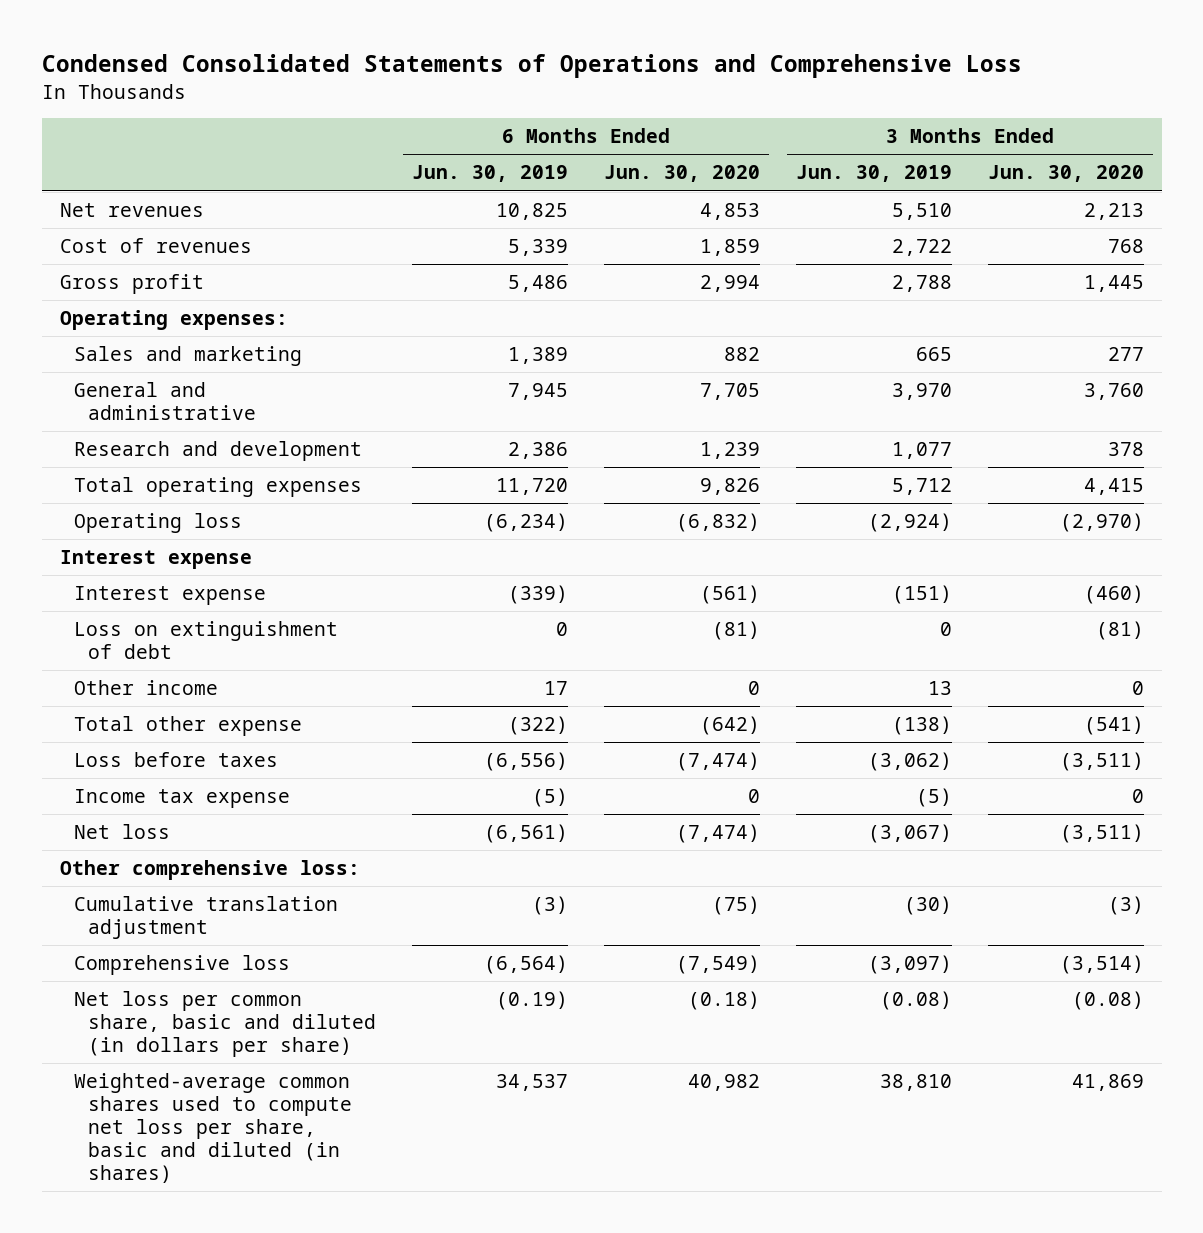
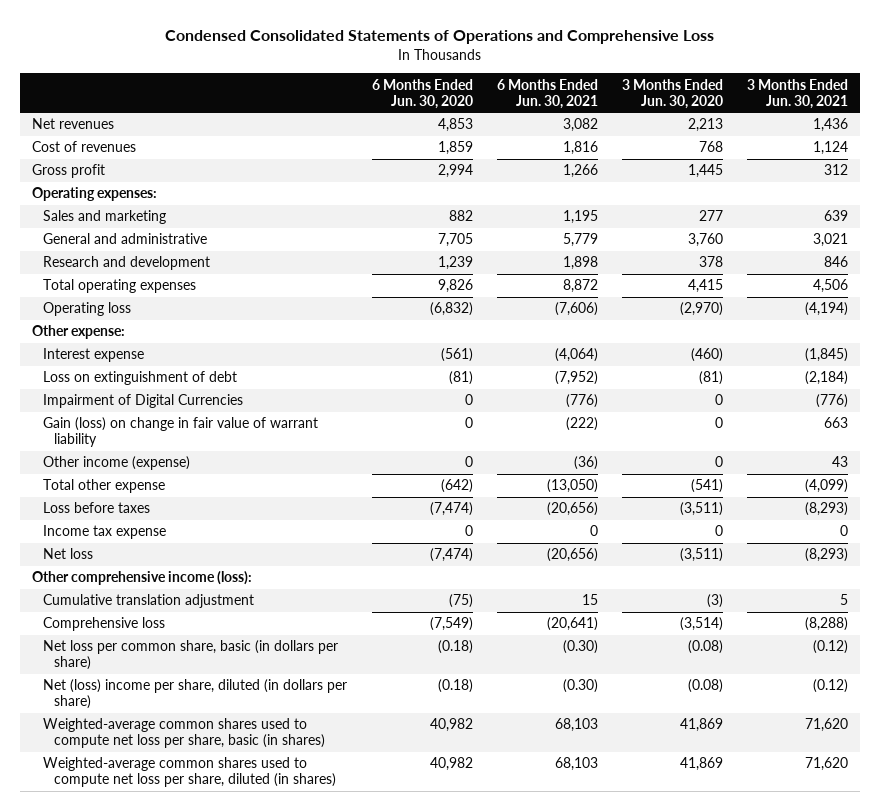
- | 6 Months Ended Jun. 30, 2019 | 6 Months Ended Jun. 30, 2020 | 3 Months Ended Jun. 30, 2019 | 3 Months Ended Jun. 30, 2020
+ | 6 Months Ended Jun. 30, 2020 | 6 Months Ended Jun. 30, 2021 | 3 Months Ended Jun. 30, 2020 | 3 Months Ended Jun. 30, 2021
- Interest expense
+ Other expense:
- Other income | 17 | 0 | 13 | 0
+ Impairment of Digital Currencies | 0 | (776) | 0 | (776)
+ Gain (loss) on change in fair value of warrant liability | 0 | (222) | 0 | 663
+ Other income (expense) | 0 | (36) | 0 | 43
- Other comprehensive loss:
+ Other comprehensive income (loss):
- Net loss per common share, basic and diluted (in dollars per share) | (0.19) | (0.18) | (0.08) | (0.08)
- Weighted-average common shares used to compute net loss per share, basic and diluted (in shares) | 34,537 | 40,982 | 38,810 | 41,869
+ Net loss per common share, basic (in dollars per share) | (0.18) | (0.30) | (0.08) | (0.12)
+ Net (loss) income per share, diluted (in dollars per share) | (0.18) | (0.30) | (0.08) | (0.12)
+ Weighted-average common shares used to compute net loss per share, basic (in shares) | 40,982 | 68,103 | 41,869 | 71,620
+ Weighted-average common shares used to compute net loss per share, diluted (in shares) | 40,982 | 68,103 | 41,869 | 71,620

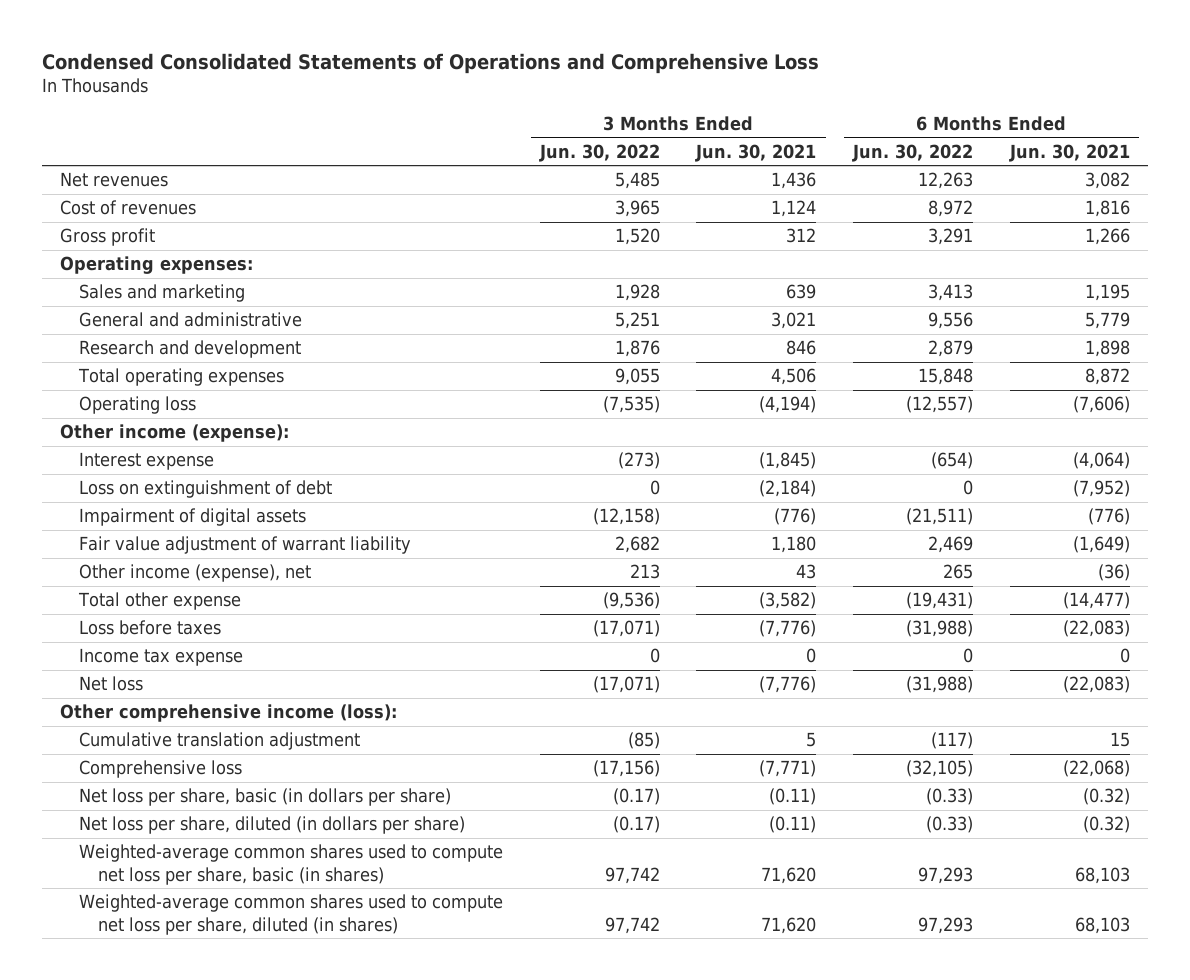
- | 6 Months Ended Jun. 30, 2020 | 6 Months Ended Jun. 30, 2021 | 3 Months Ended Jun. 30, 2020 | 3 Months Ended Jun. 30, 2021
+ | 3 Months Ended Jun. 30, 2022 | 3 Months Ended Jun. 30, 2021 | 6 Months Ended Jun. 30, 2022 | 6 Months Ended Jun. 30, 2021
- Other expense:
+ Other income (expense):
- Impairment of Digital Currencies | 0 | (776) | 0 | (776)
- Gain (loss) on change in fair value of warrant liability | 0 | (222) | 0 | 663
- Other income (expense) | 0 | (36) | 0 | 43
- Total other expense | (642) | (13,050) | (541) | (4,099)
- Loss before taxes | (7,474) | (20,656) | (3,511) | (8,293)
+ Impairment of digital assets | (12,158) | (776) | (21,511) | (776)
+ Fair value adjustment of warrant liability | 2,682 | 1,180 | 2,469 | (1,649)
+ Other income (expense), net | 213 | 43 | 265 | (36)
+ Total other expense | (9,536) | (3,582) | (19,431) | (14,477)
+ Loss before taxes | (17,071) | (7,776) | (31,988) | (22,083)
- Net loss | (7,474) | (20,656) | (3,511) | (8,293)
+ Net loss | (17,071) | (7,776) | (31,988) | (22,083)
- Comprehensive loss | (7,549) | (20,641) | (3,514) | (8,288)
- Net loss per common share, basic (in dollars per share) | (0.18) | (0.30) | (0.08) | (0.12)
- Net (loss) income per share, diluted (in dollars per share) | (0.18) | (0.30) | (0.08) | (0.12)
+ Comprehensive loss | (17,156) | (7,771) | (32,105) | (22,068)
+ Net loss per share, basic (in dollars per share) | (0.17) | (0.11) | (0.33) | (0.32)
+ Net loss per share, diluted (in dollars per share) | (0.17) | (0.11) | (0.33) | (0.32)

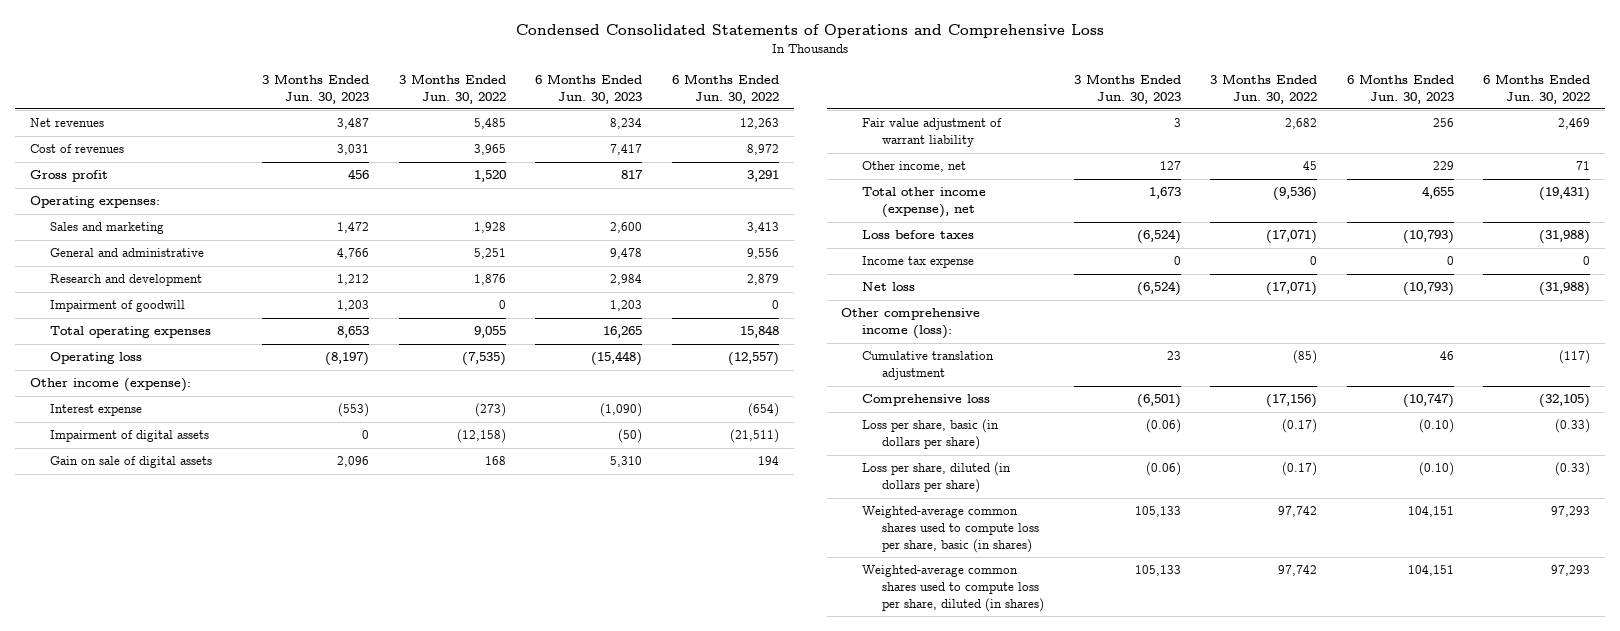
- | 3 Months Ended Jun. 30, 2022 | 3 Months Ended Jun. 30, 2021 | 6 Months Ended Jun. 30, 2022 | 6 Months Ended Jun. 30, 2021
+ | 3 Months Ended Jun. 30, 2023 | 3 Months Ended Jun. 30, 2022 | 6 Months Ended Jun. 30, 2023 | 6 Months Ended Jun. 30, 2022
+ Impairment of goodwill | 1,203 | 0 | 1,203 | 0
- Loss on extinguishment of debt | 0 | (2,184) | 0 | (7,952)
+ Gain on sale of digital assets | 2,096 | 168 | 5,310 | 194
- Other income (expense), net | 213 | 43 | 265 | (36)
- Total other expense | (9,536) | (3,582) | (19,431) | (14,477)
+ Other income, net | 127 | 45 | 229 | 71
+ Total other income (expense), net | 1,673 | (9,536) | 4,655 | (19,431)
- Net loss per share, basic (in dollars per share) | (0.17) | (0.11) | (0.33) | (0.32)
- Net loss per share, diluted (in dollars per share) | (0.17) | (0.11) | (0.33) | (0.32)
- Weighted-average common shares used to compute net loss per share, basic (in shares) | 97,742 | 71,620 | 97,293 | 68,103
- Weighted-average common shares used to compute net loss per share, diluted (in shares) | 97,742 | 71,620 | 97,293 | 68,103
+ Loss per share, basic (in dollars per share) | (0.06) | (0.17) | (0.10) | (0.33)
+ Loss per share, diluted (in dollars per share) | (0.06) | (0.17) | (0.10) | (0.33)
+ Weighted-average common shares used to compute loss per share, basic (in shares) | 105,133 | 97,742 | 104,151 | 97,293
+ Weighted-average common shares used to compute loss per share, diluted (in shares) | 105,133 | 97,742 | 104,151 | 97,293

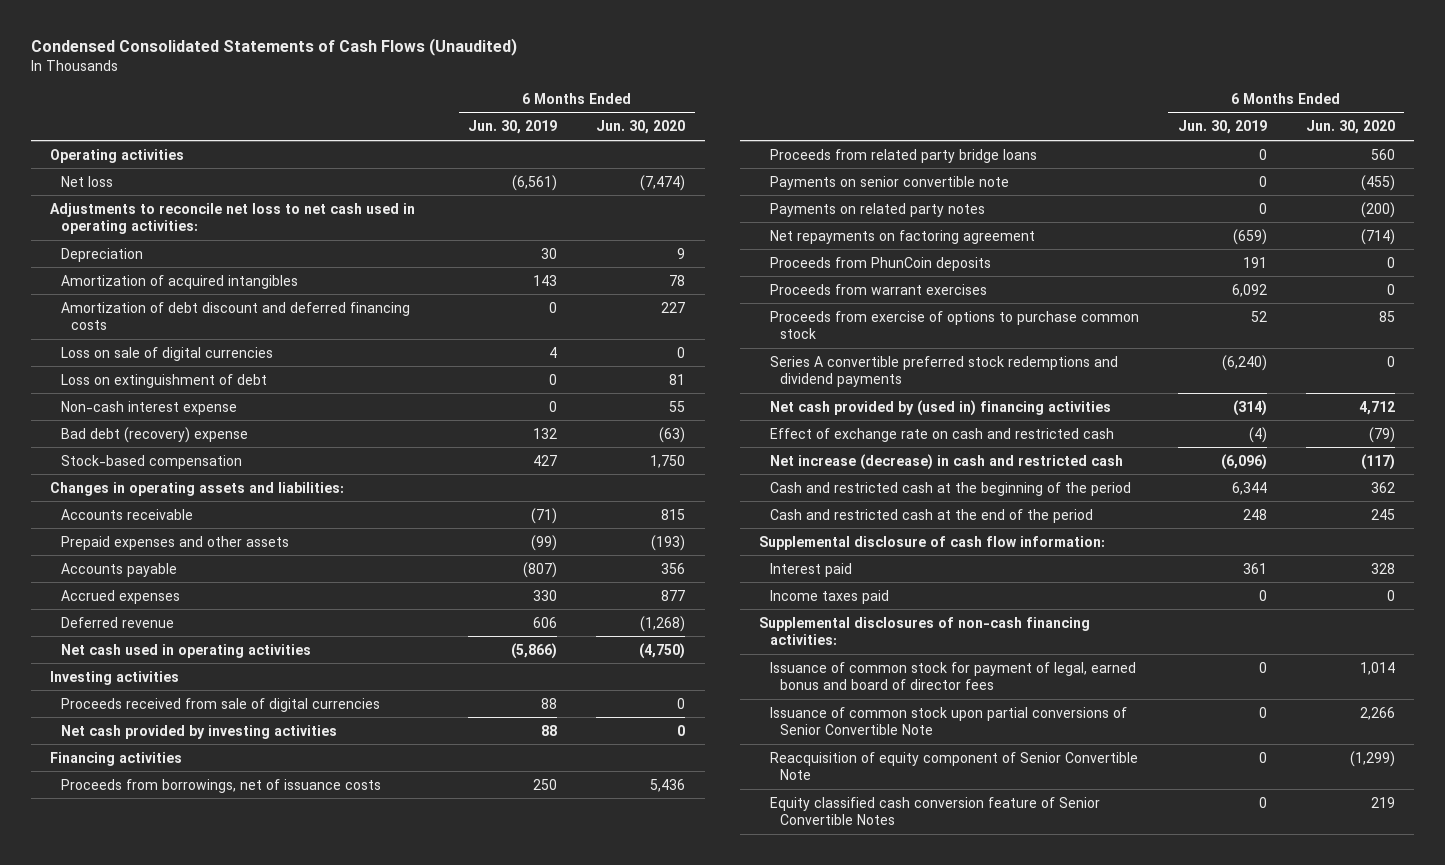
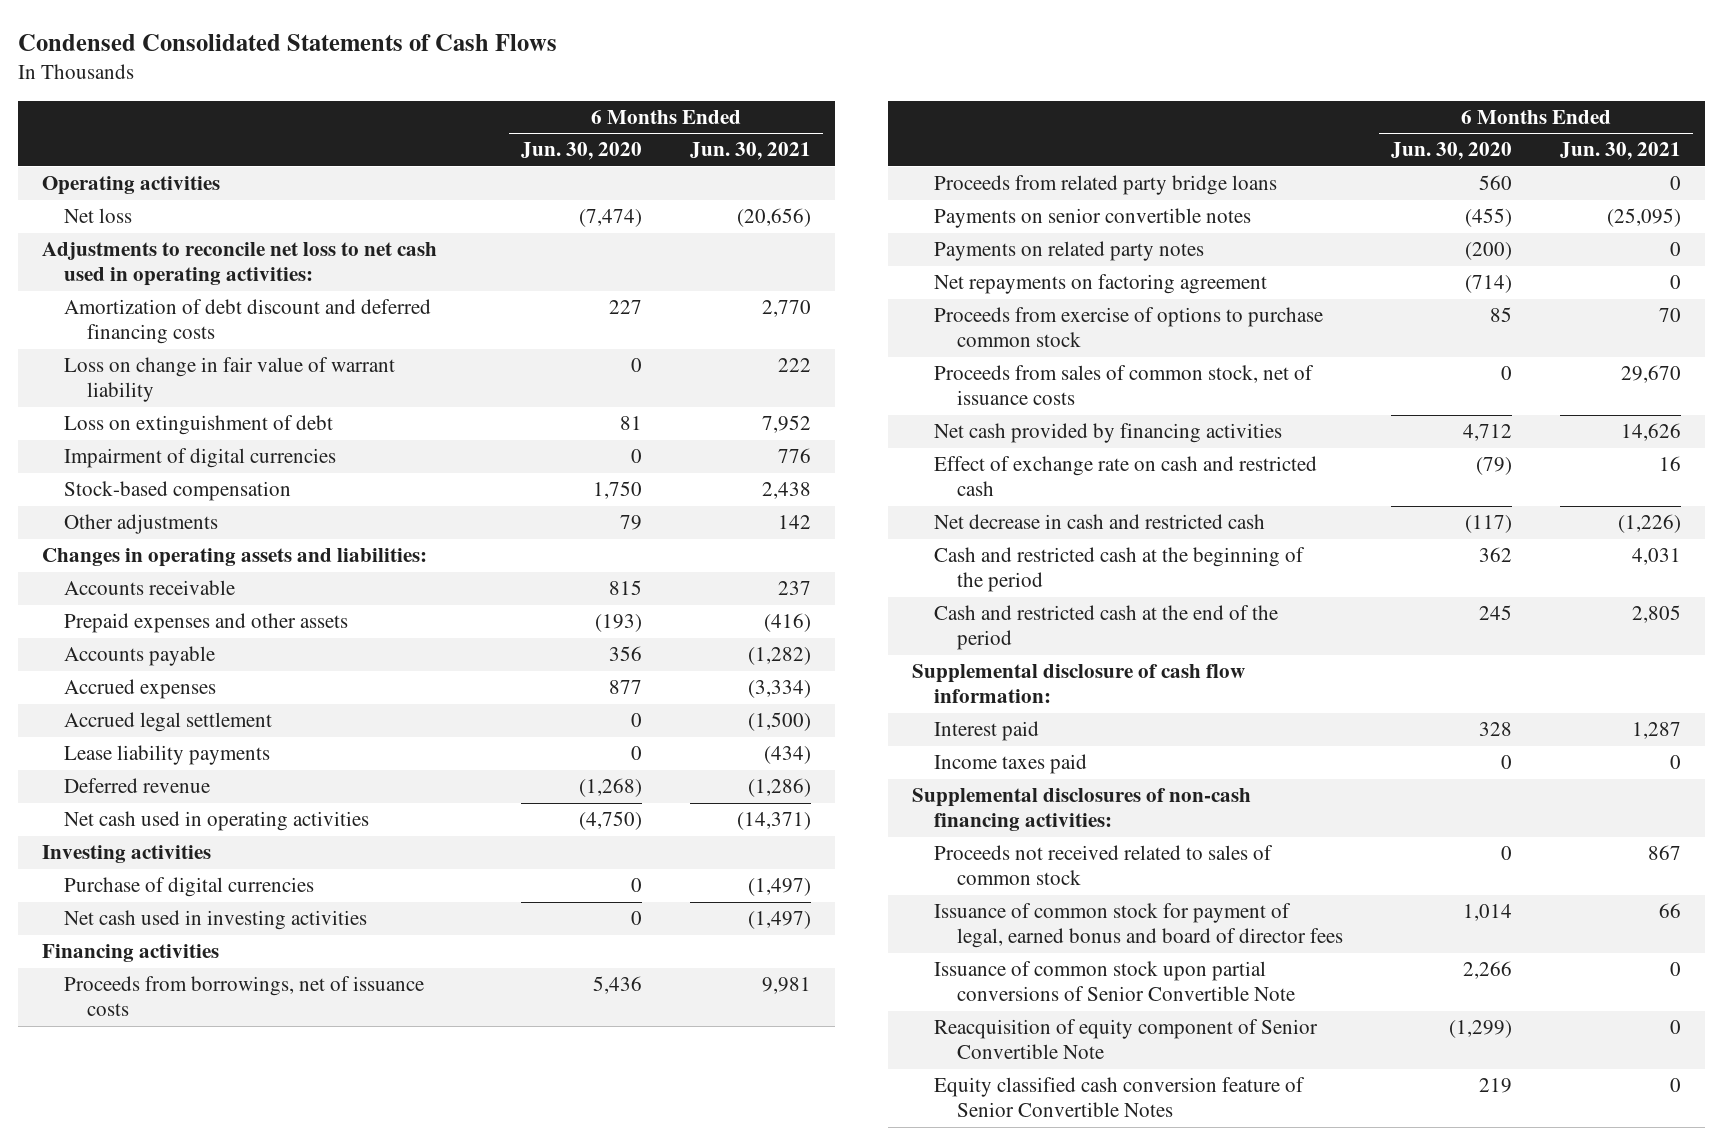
- Condensed Consolidated Statements of Cash Flows (Unaudited)
+ Condensed Consolidated Statements of Cash Flows
- | 6 Months Ended Jun. 30, 2019 | 6 Months Ended Jun. 30, 2020
+ | 6 Months Ended Jun. 30, 2020 | 6 Months Ended Jun. 30, 2021
- Depreciation | 30 | 9
- Amortization of acquired intangibles | 143 | 78
- Loss on sale of digital currencies | 4 | 0
+ Loss on change in fair value of warrant liability | 0 | 222
- Non-cash interest expense | 0 | 55
- Bad debt (recovery) expense | 132 | (63)
+ Impairment of digital currencies | 0 | 776
+ Other adjustments | 79 | 142
+ Accrued legal settlement | 0 | (1,500)
+ Lease liability payments | 0 | (434)
- Proceeds received from sale of digital currencies | 88 | 0
- Net cash provided by investing activities | 88 | 0
+ Purchase of digital currencies | 0 | (1,497)
+ Net cash used in investing activities | 0 | (1,497)
- Payments on senior convertible note | 0 | (455)
+ Payments on senior convertible notes | (455) | (25,095)
- Proceeds from PhunCoin deposits | 191 | 0
- Proceeds from warrant exercises | 6,092 | 0
- Series A convertible preferred stock redemptions and dividend payments | (6,240) | 0
- Net cash provided by (used in) financing activities | (314) | 4,712
+ Proceeds from sales of common stock, net of issuance costs | 0 | 29,670
+ Net cash provided by financing activities | 4,712 | 14,626
- Net increase (decrease) in cash and restricted cash | (6,096) | (117)
+ Net decrease in cash and restricted cash | (117) | (1,226)
+ Proceeds not received related to sales of common stock | 0 | 867

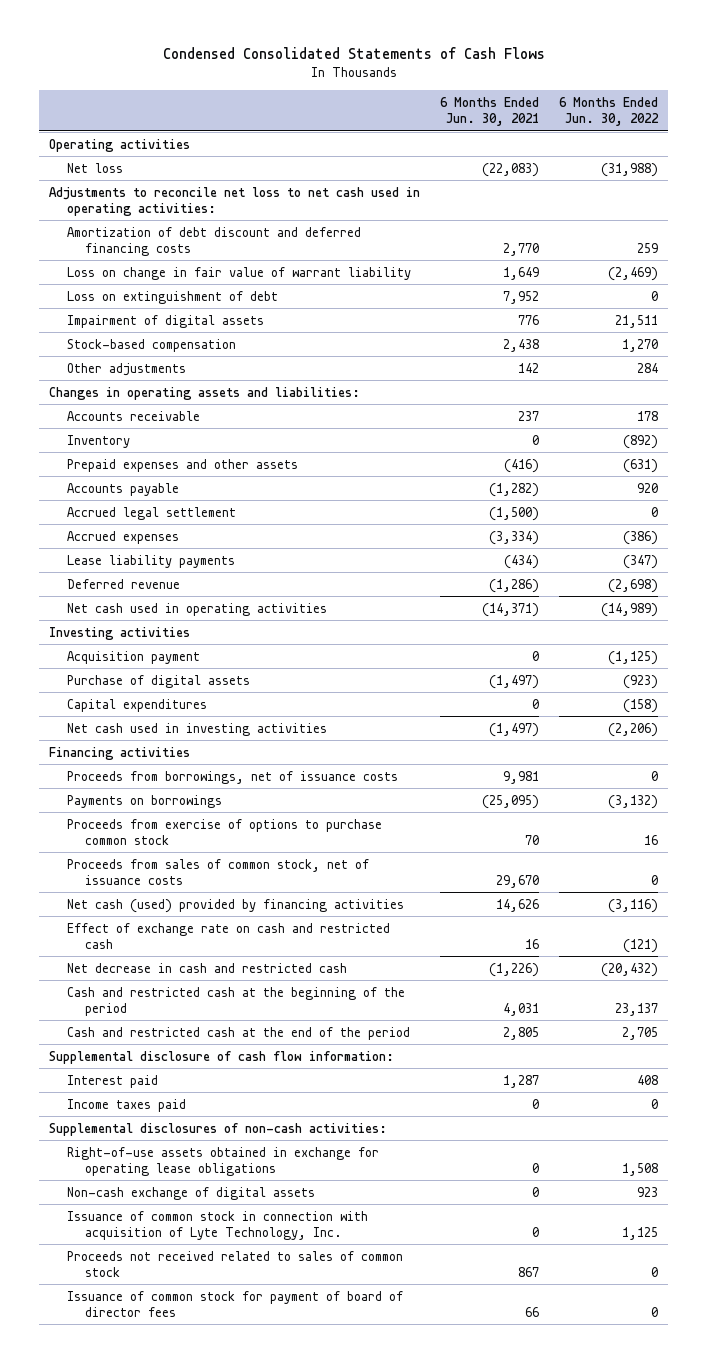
- | 6 Months Ended Jun. 30, 2020 | 6 Months Ended Jun. 30, 2021
+ | 6 Months Ended Jun. 30, 2021 | 6 Months Ended Jun. 30, 2022
- Net loss | (7,474) | (20,656)
+ Net loss | (22,083) | (31,988)
- Loss on change in fair value of warrant liability | 0 | 222
+ Loss on change in fair value of warrant liability | 1,649 | (2,469)
- Impairment of digital currencies | 0 | 776
+ Impairment of digital assets | 776 | 21,511
+ Inventory | 0 | (892)
moved down: Accrued expenses | (3,334) | (386)
- Purchase of digital currencies | 0 | (1,497)
+ Acquisition payment | 0 | (1,125)
+ Purchase of digital assets | (1,497) | (923)
+ Capital expenditures | 0 | (158)
- Proceeds from related party bridge loans | 560 | 0
- Payments on senior convertible notes | (455) | (25,095)
- Payments on related party notes | (200) | 0
- Net repayments on factoring agreement | (714) | 0
+ Payments on borrowings | (25,095) | (3,132)
- Net cash provided by financing activities | 4,712 | 14,626
+ Net cash (used) provided by financing activities | 14,626 | (3,116)
- Supplemental disclosures of non-cash financing activities:
+ Supplemental disclosures of non-cash activities:
+ Right-of-use assets obtained in exchange for operating lease obligations | 0 | 1,508
+ Non-cash exchange of digital assets | 0 | 923
+ Issuance of common stock in connection with acquisition of Lyte Technology, Inc. | 0 | 1,125
- Issuance of common stock for payment of legal, earned bonus and board of director fees | 1,014 | 66
- Issuance of common stock upon partial conversions of Senior Convertible Note | 2,266 | 0
- Reacquisition of equity component of Senior Convertible Note | (1,299) | 0
- Equity classified cash conversion feature of Senior Convertible Notes | 219 | 0
+ Issuance of common stock for payment of board of director fees | 66 | 0

